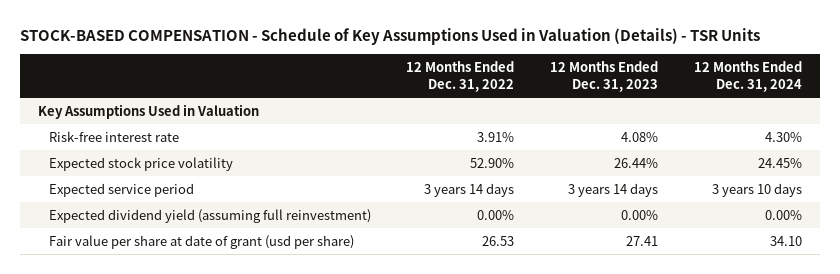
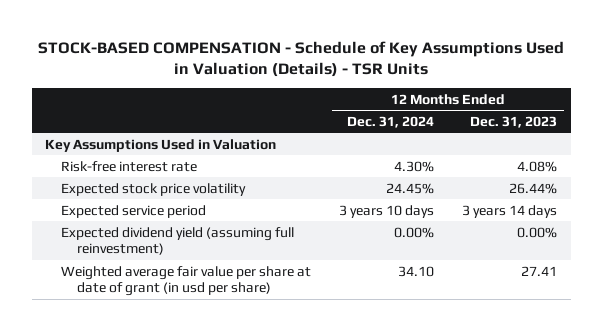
- | 12 Months Ended Dec. 31, 2022 | 12 Months Ended Dec. 31, 2023 | 12 Months Ended Dec. 31, 2024
+ | 12 Months Ended Dec. 31, 2024 | 12 Months Ended Dec. 31, 2023
- Fair value per share at date of grant (usd per share) | 26.53 | 27.41 | 34.10
+ Weighted average fair value per share at date of grant (in usd per share) | 34.10 | 27.41

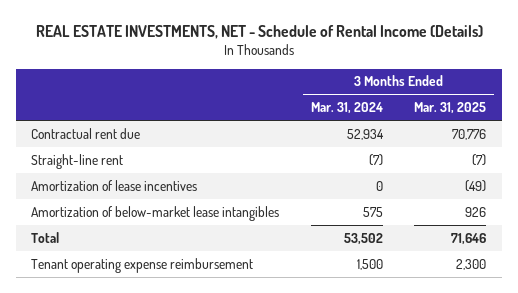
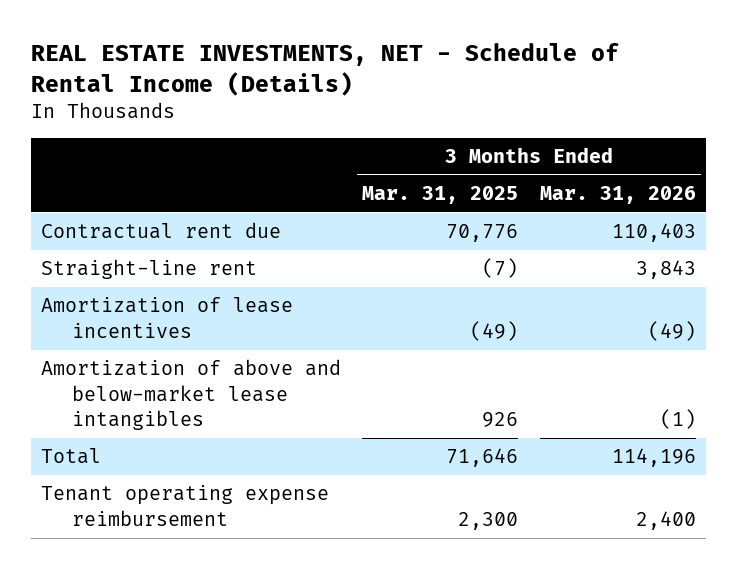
- | 3 Months Ended Mar. 31, 2024 | 3 Months Ended Mar. 31, 2025
+ | 3 Months Ended Mar. 31, 2025 | 3 Months Ended Mar. 31, 2026
- Amortization of below-market lease intangibles | 575 | 926
+ Amortization of above and below-market lease intangibles | 926 | (1)

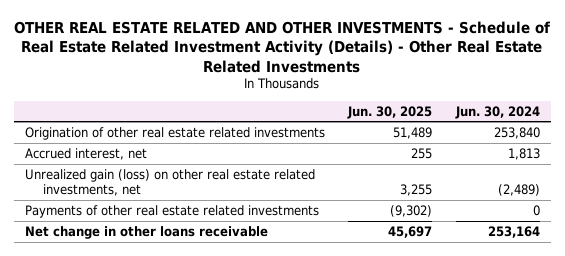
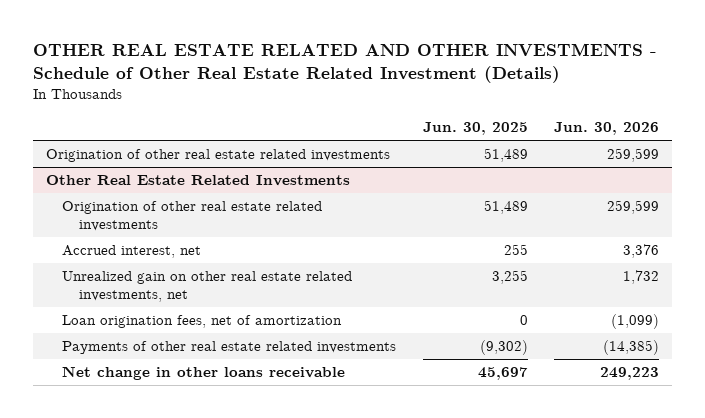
- OTHER REAL ESTATE RELATED AND OTHER INVESTMENTS - Schedule of Real Estate Related Investment Activity (Details) - Other Real Estate Related Investments
+ OTHER REAL ESTATE RELATED AND OTHER INVESTMENTS - Schedule of Other Real Estate Related Investment (Details)
- | Jun. 30, 2025 | Jun. 30, 2024
+ | Jun. 30, 2025 | Jun. 30, 2026
+ Other Real Estate Related Investments
+ Origination of other real estate related investments | 51,489 | 259,599
- Unrealized gain (loss) on other real estate related investments, net | 3,255 | (2,489)
+ Unrealized gain on other real estate related investments, net | 3,255 | 1,732
+ Loan origination fees, net of amortization | 0 | (1,099)

